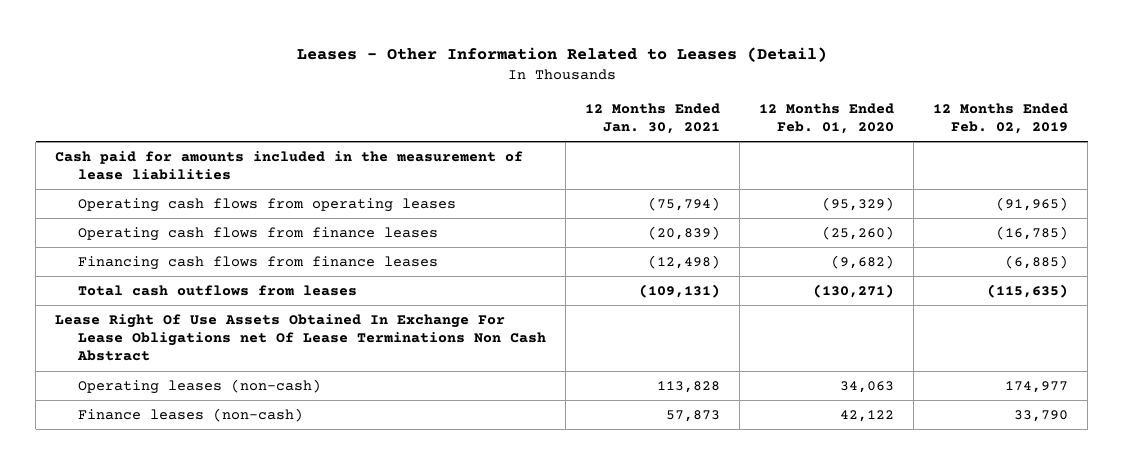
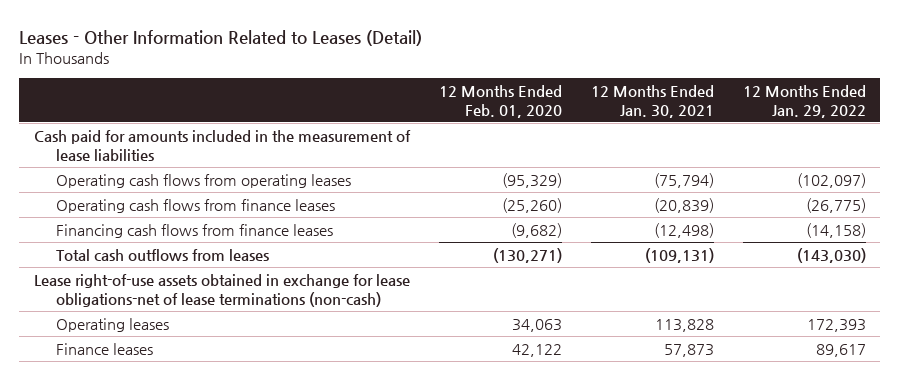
- | 12 Months Ended Jan. 30, 2021 | 12 Months Ended Feb. 01, 2020 | 12 Months Ended Feb. 02, 2019
+ | 12 Months Ended Feb. 01, 2020 | 12 Months Ended Jan. 30, 2021 | 12 Months Ended Jan. 29, 2022
- Lease Right Of Use Assets Obtained In Exchange For Lease Obligations net Of Lease Terminations Non Cash Abstract
- Operating leases (non-cash) | 113,828 | 34,063 | 174,977
- Finance leases (non-cash) | 57,873 | 42,122 | 33,790
+ Lease right-of-use assets obtained in exchange for lease obligations-net of lease terminations (non-cash)
+ Operating leases | 34,063 | 113,828 | 172,393
+ Finance leases | 42,122 | 57,873 | 89,617

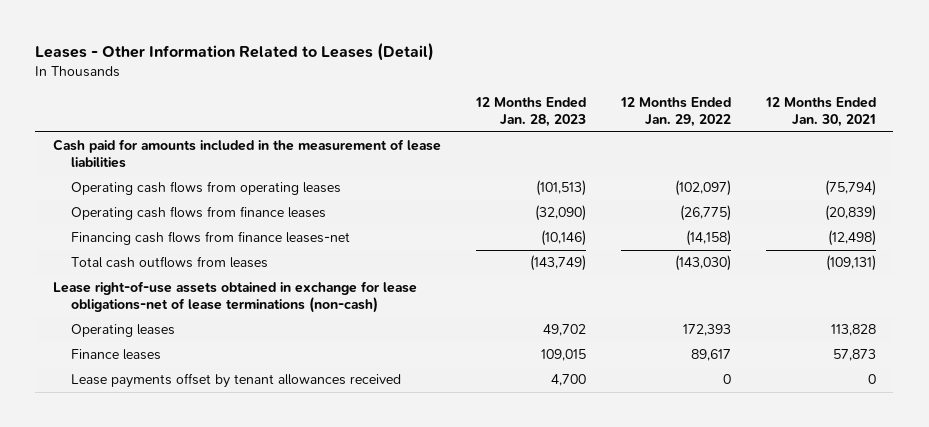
- | 12 Months Ended Feb. 01, 2020 | 12 Months Ended Jan. 30, 2021 | 12 Months Ended Jan. 29, 2022
+ | 12 Months Ended Jan. 28, 2023 | 12 Months Ended Jan. 29, 2022 | 12 Months Ended Jan. 30, 2021
- Financing cash flows from finance leases | (9,682) | (12,498) | (14,158)
+ Financing cash flows from finance leases-net | (10,146) | (14,158) | (12,498)
+ Lease payments offset by tenant allowances received | 4,700 | 0 | 0

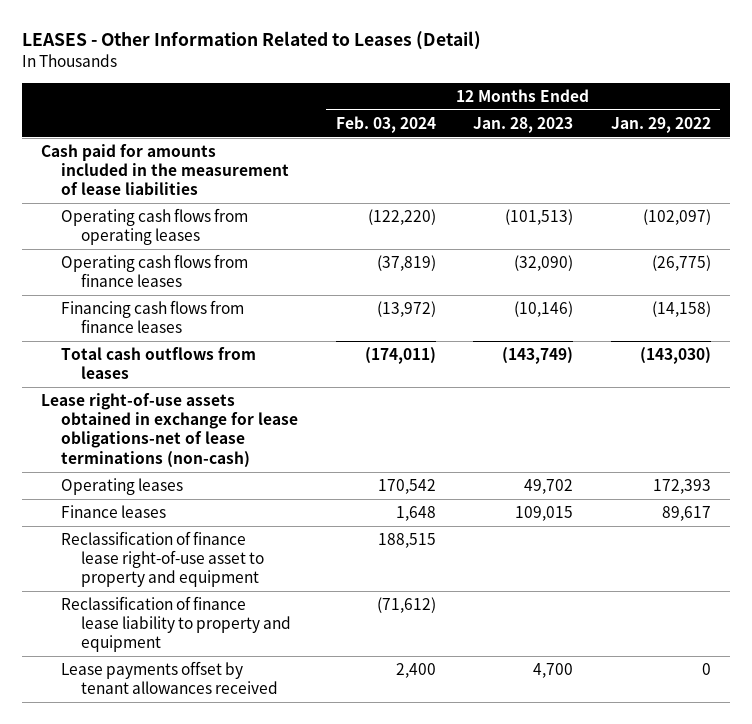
- Leases - Other Information Related to Leases (Detail)
+ LEASES - Other Information Related to Leases (Detail)
- | 12 Months Ended Jan. 28, 2023 | 12 Months Ended Jan. 29, 2022 | 12 Months Ended Jan. 30, 2021
+ | 12 Months Ended Feb. 03, 2024 | 12 Months Ended Jan. 28, 2023 | 12 Months Ended Jan. 29, 2022
- Financing cash flows from finance leases-net | (10,146) | (14,158) | (12,498)
+ Financing cash flows from finance leases | (13,972) | (10,146) | (14,158)
+ Reclassification of finance lease right-of-use asset to property and equipment | 188,515 | |
+ Reclassification of finance lease liability to property and equipment | (71,612) | |

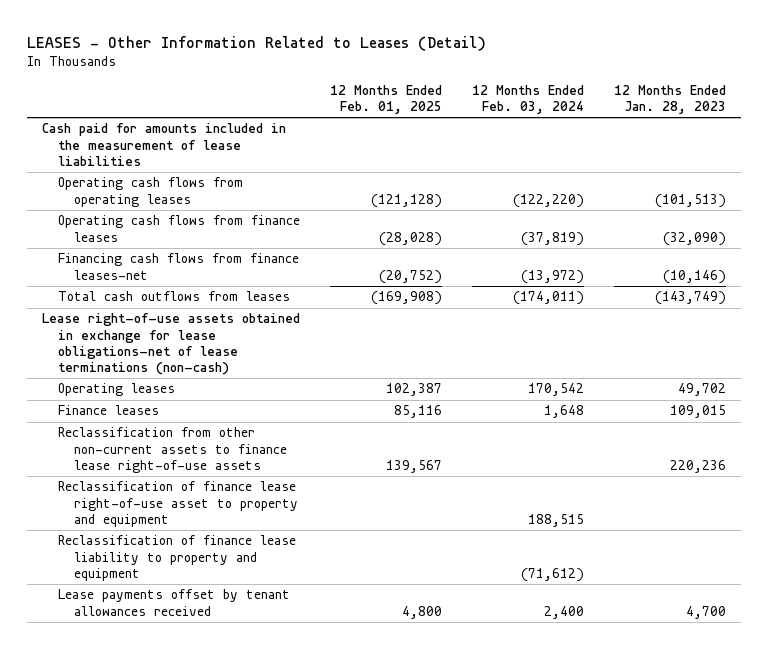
- | 12 Months Ended Feb. 03, 2024 | 12 Months Ended Jan. 28, 2023 | 12 Months Ended Jan. 29, 2022
+ | 12 Months Ended Feb. 01, 2025 | 12 Months Ended Feb. 03, 2024 | 12 Months Ended Jan. 28, 2023
- Financing cash flows from finance leases | (13,972) | (10,146) | (14,158)
+ Financing cash flows from finance leases-net | (20,752) | (13,972) | (10,146)
+ Reclassification from other non-current assets to finance lease right-of-use assets | 139,567 | | 220,236

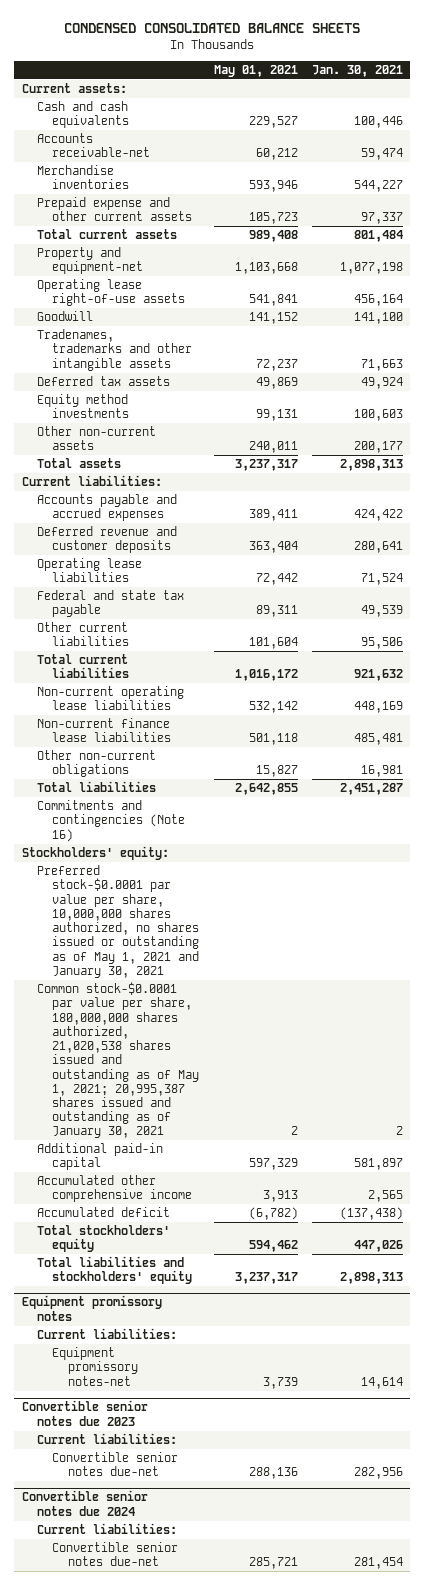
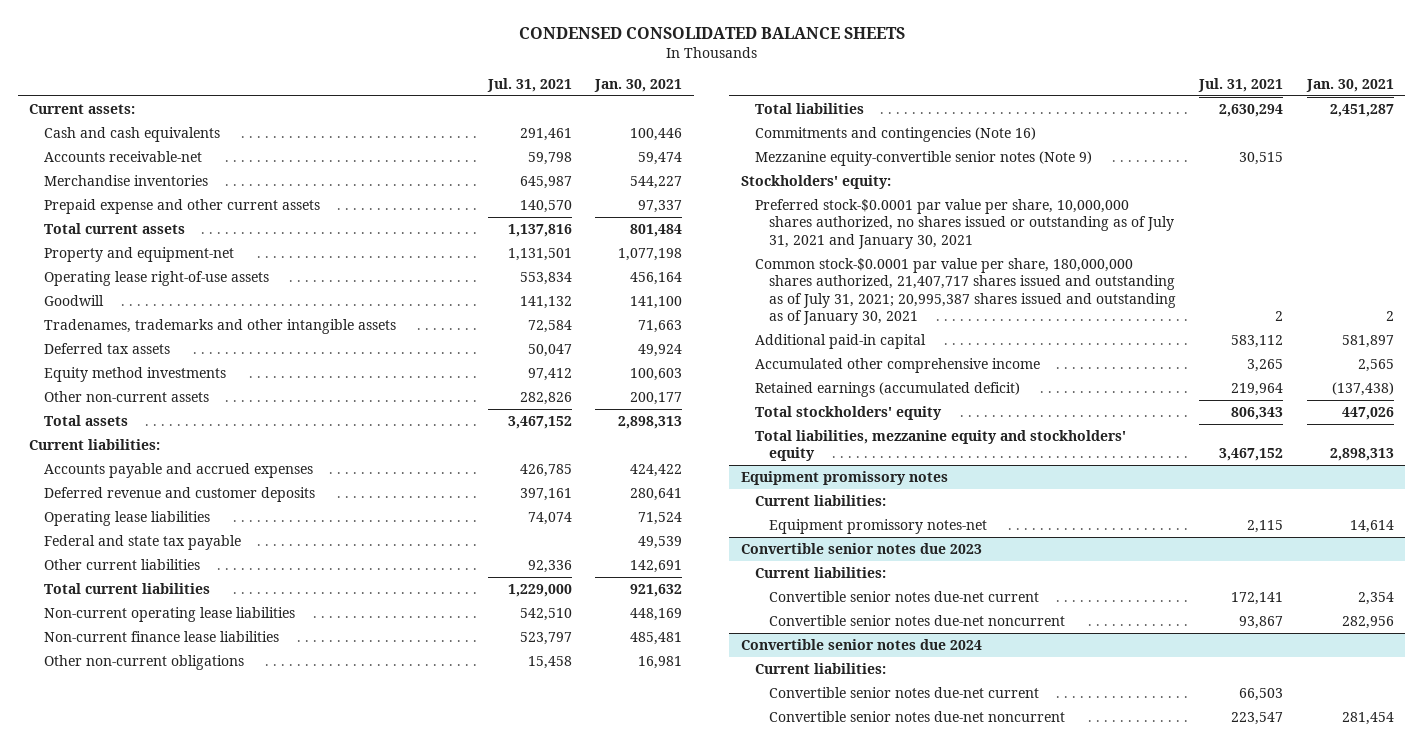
- | May 01, 2021 | Jan. 30, 2021
+ | Jul. 31, 2021 | Jan. 30, 2021
- Other current liabilities | 101,604 | 95,506
+ Other current liabilities | 92,336 | 142,691
+ Mezzanine equity-convertible senior notes (Note 9) | 30,515 |
- Preferred stock-$0.0001 par value per share, 10,000,000 shares authorized, no shares issued or outstanding as of May 1, 2021 and January 30, 2021
- Common stock-$0.0001 par value per share, 180,000,000 shares authorized, 21,020,538 shares issued and outstanding as of May 1, 2021; 20,995,387 shares issued and outstanding as of January 30, 2021 | 2 | 2
+ Preferred stock-$0.0001 par value per share, 10,000,000 shares authorized, no shares issued or outstanding as of July 31, 2021 and January 30, 2021
+ Common stock-$0.0001 par value per share, 180,000,000 shares authorized, 21,407,717 shares issued and outstanding as of July 31, 2021; 20,995,387 shares issued and outstanding as of January 30, 2021 | 2 | 2
- Accumulated deficit | (6,782) | (137,438)
+ Retained earnings (accumulated deficit) | 219,964 | (137,438)
- Total liabilities and stockholders' equity | 3,237,317 | 2,898,313
+ Total liabilities, mezzanine equity and stockholders' equity | 3,467,152 | 2,898,313
@ Convertible senior notes due 2023
- Convertible senior notes due-net | 288,136 | 282,956
+ Convertible senior notes due-net current | 172,141 | 2,354
+ Convertible senior notes due-net noncurrent | 93,867 | 282,956
@ Convertible senior notes due 2024
- Convertible senior notes due-net | 285,721 | 281,454
+ Convertible senior notes due-net current | 66,503 |
+ Convertible senior notes due-net noncurrent | 223,547 | 281,454

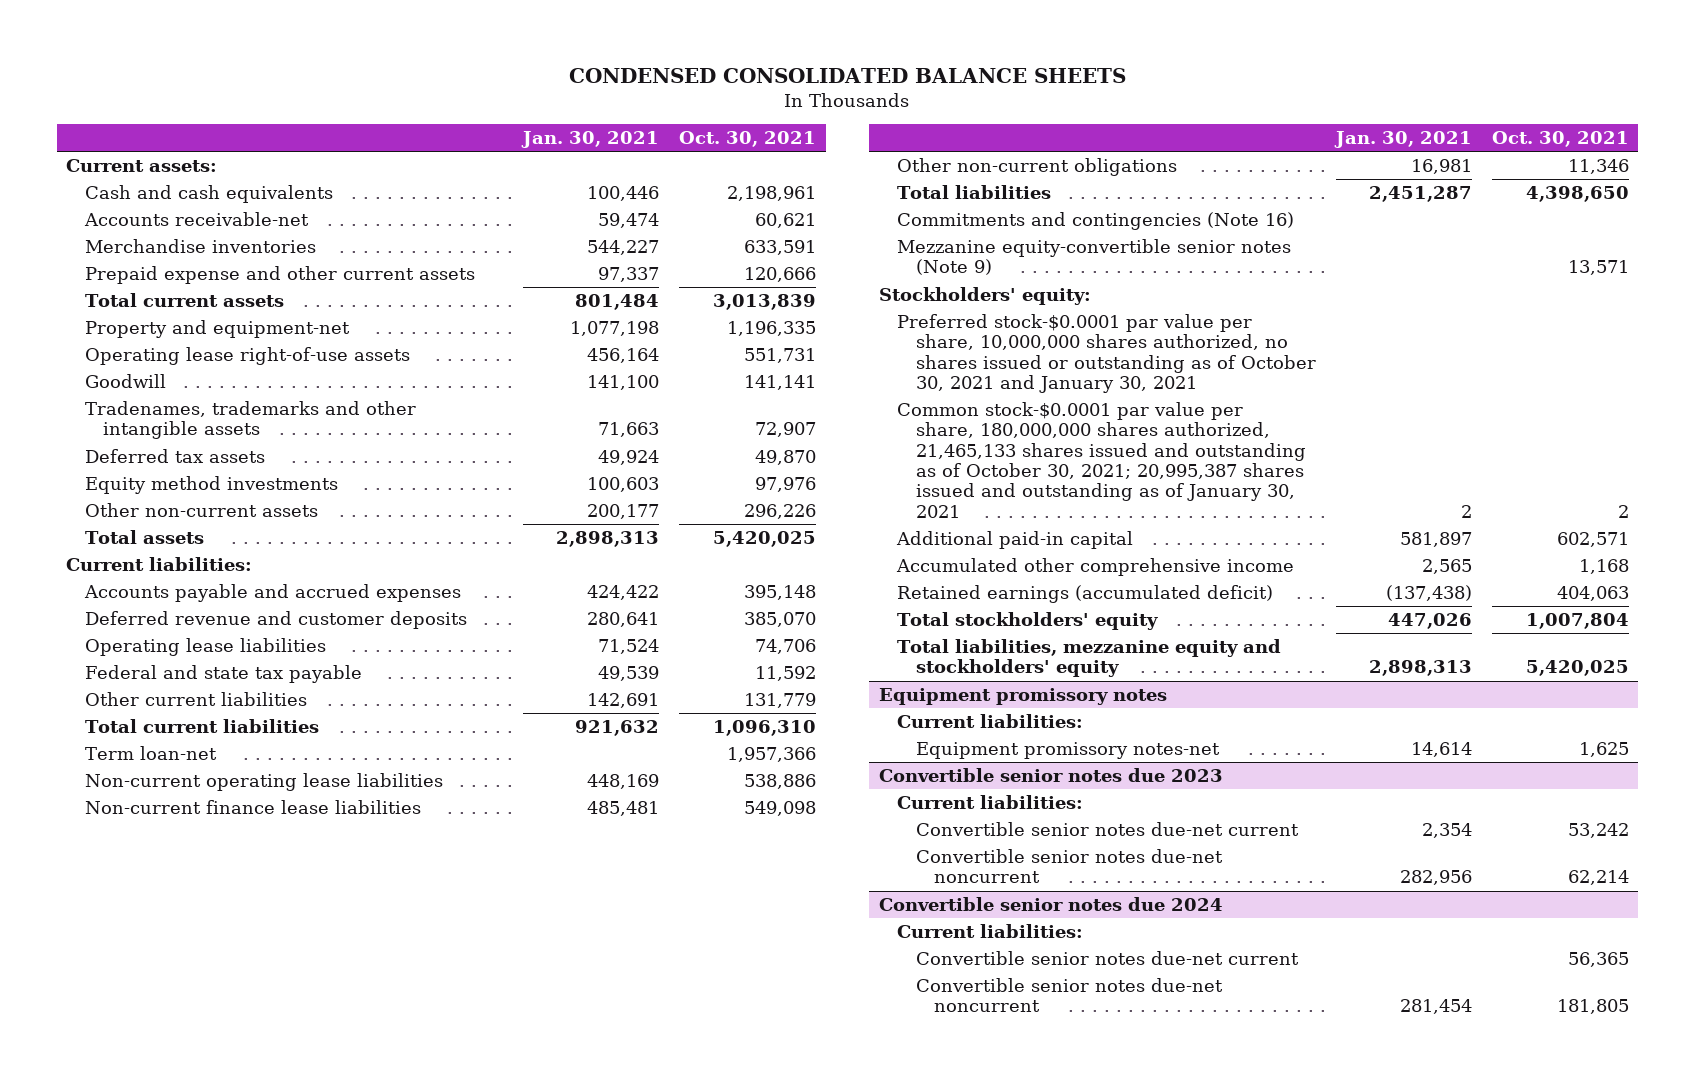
- | Jul. 31, 2021 | Jan. 30, 2021
+ | Jan. 30, 2021 | Oct. 30, 2021
+ Term loan-net | | 1,957,366
- Preferred stock-$0.0001 par value per share, 10,000,000 shares authorized, no shares issued or outstanding as of July 31, 2021 and January 30, 2021
- Common stock-$0.0001 par value per share, 180,000,000 shares authorized, 21,407,717 shares issued and outstanding as of July 31, 2021; 20,995,387 shares issued and outstanding as of January 30, 2021 | 2 | 2
+ Preferred stock-$0.0001 par value per share, 10,000,000 shares authorized, no shares issued or outstanding as of October 30, 2021 and January 30, 2021
+ Common stock-$0.0001 par value per share, 180,000,000 shares authorized, 21,465,133 shares issued and outstanding as of October 30, 2021; 20,995,387 shares issued and outstanding as of January 30, 2021 | 2 | 2

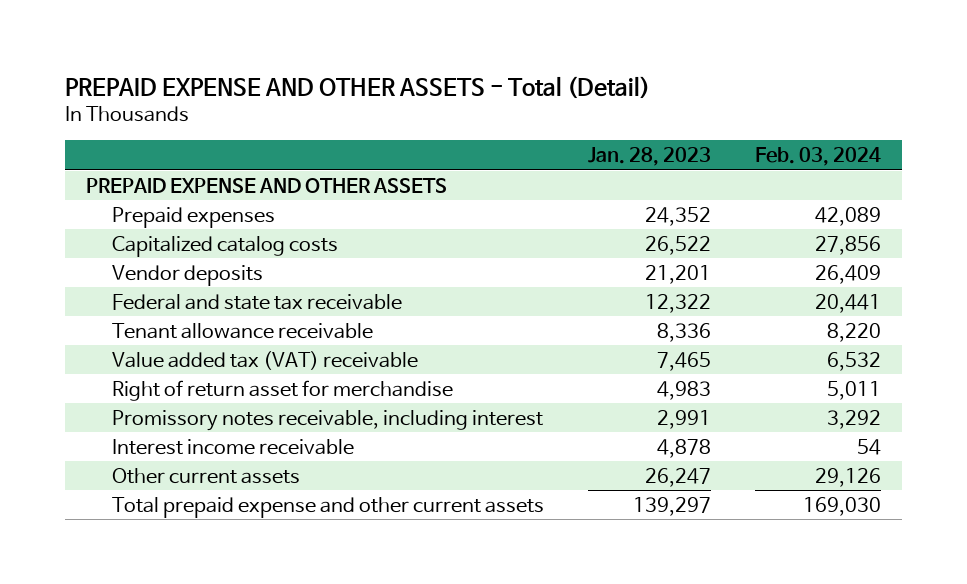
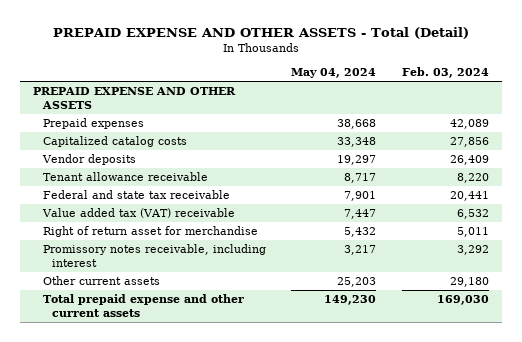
- | Jan. 28, 2023 | Feb. 03, 2024
+ | May 04, 2024 | Feb. 03, 2024
moved down: Federal and state tax receivable | 7,901 | 20,441
- Interest income receivable | 4,878 | 54
- Other current assets | 26,247 | 29,126
+ Other current assets | 25,203 | 29,180

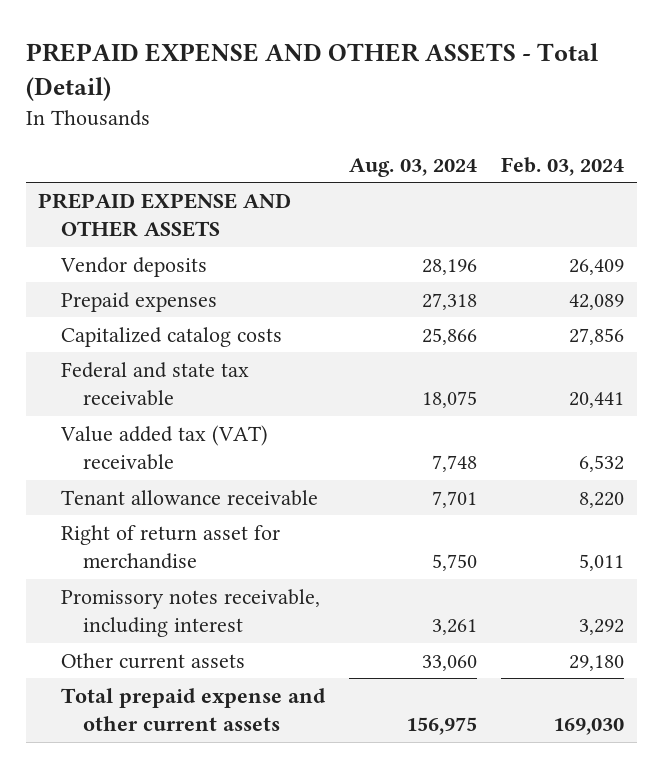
- | May 04, 2024 | Feb. 03, 2024
+ | Aug. 03, 2024 | Feb. 03, 2024
moved up: Vendor deposits | 28,196 | 26,409
moved down: Tenant allowance receivable | 7,701 | 8,220

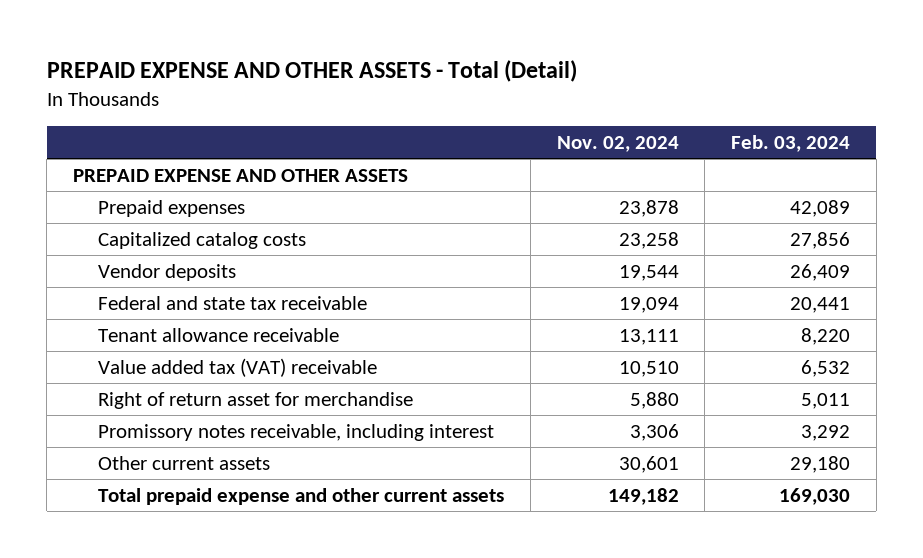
- | Aug. 03, 2024 | Feb. 03, 2024
+ | Nov. 02, 2024 | Feb. 03, 2024
moved down: Vendor deposits | 19,544 | 26,409
moved down: Value added tax (VAT) receivable | 10,510 | 6,532

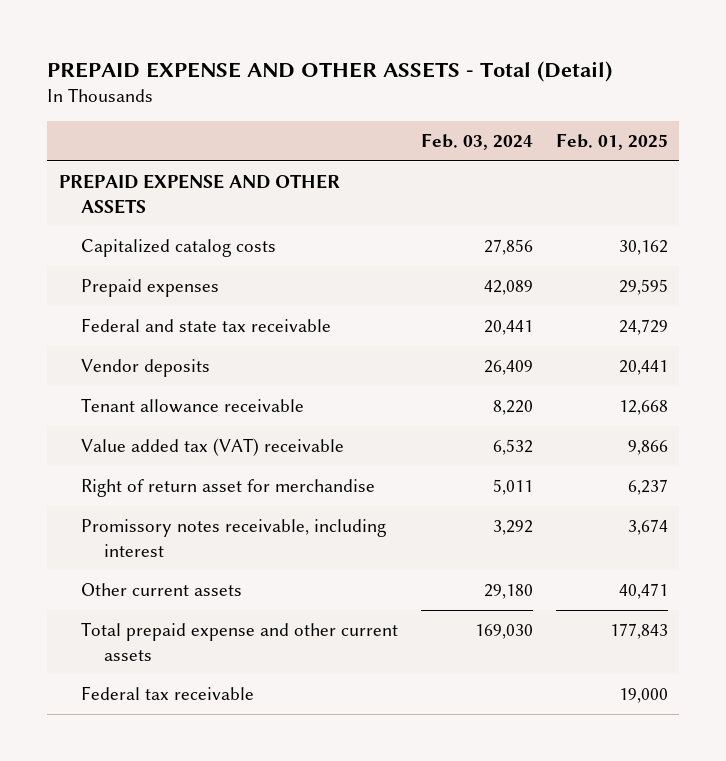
- | Nov. 02, 2024 | Feb. 03, 2024
+ | Feb. 03, 2024 | Feb. 01, 2025
moved down: Prepaid expenses | 42,089 | 29,595
moved down: Vendor deposits | 26,409 | 20,441
+ Federal tax receivable | | 19,000

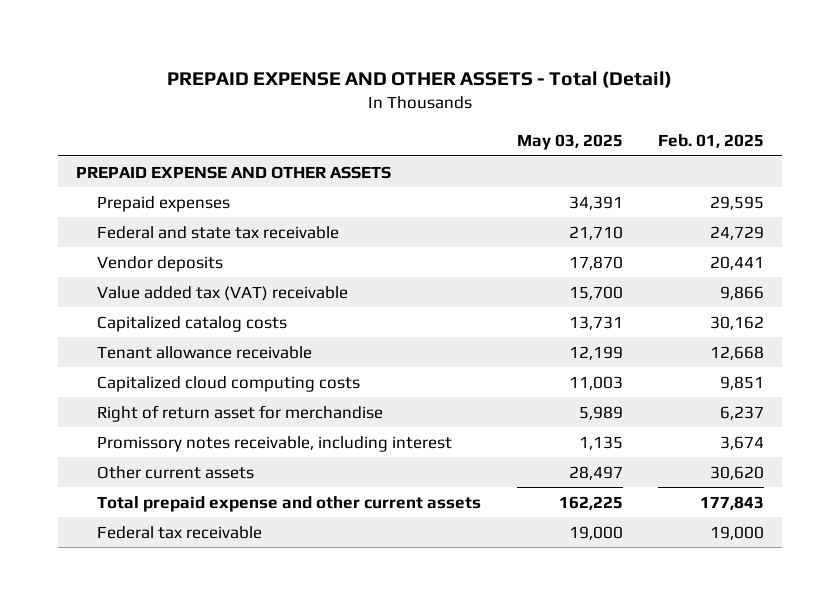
- | Feb. 03, 2024 | Feb. 01, 2025
+ | May 03, 2025 | Feb. 01, 2025
moved down: Capitalized catalog costs | 13,731 | 30,162
moved down: Tenant allowance receivable | 12,199 | 12,668
+ Capitalized cloud computing costs | 11,003 | 9,851
- Other current assets | 29,180 | 40,471
+ Other current assets | 28,497 | 30,620

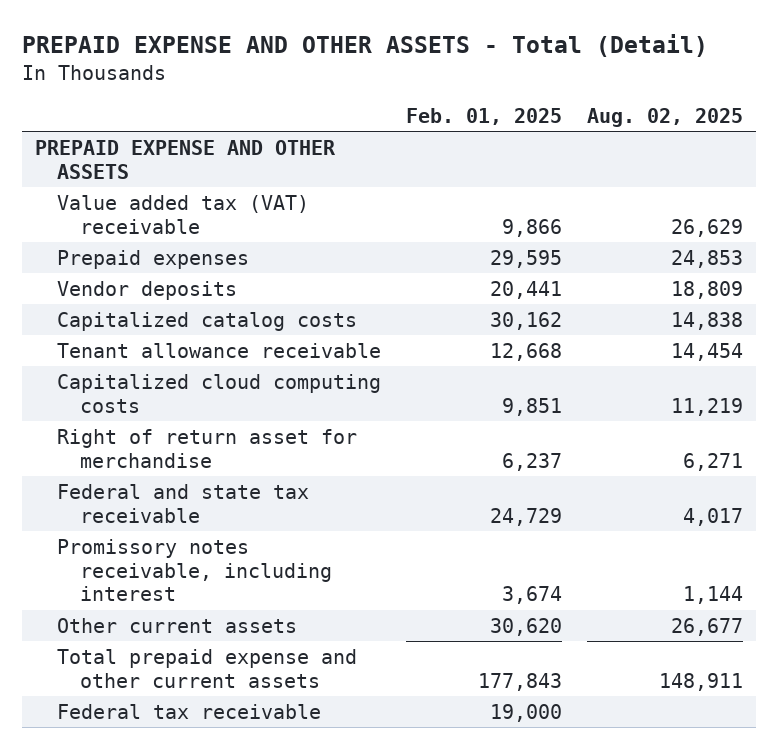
- | May 03, 2025 | Feb. 01, 2025
+ | Feb. 01, 2025 | Aug. 02, 2025
moved up: Value added tax (VAT) receivable | 9,866 | 26,629
moved down: Federal and state tax receivable | 24,729 | 4,017

